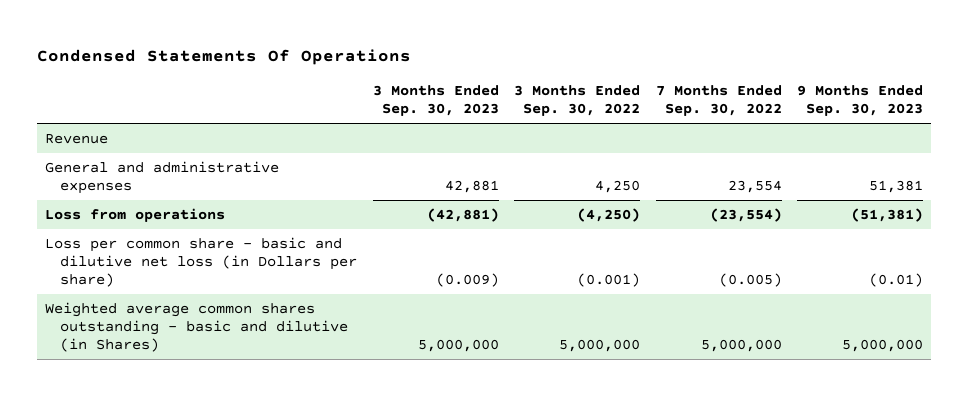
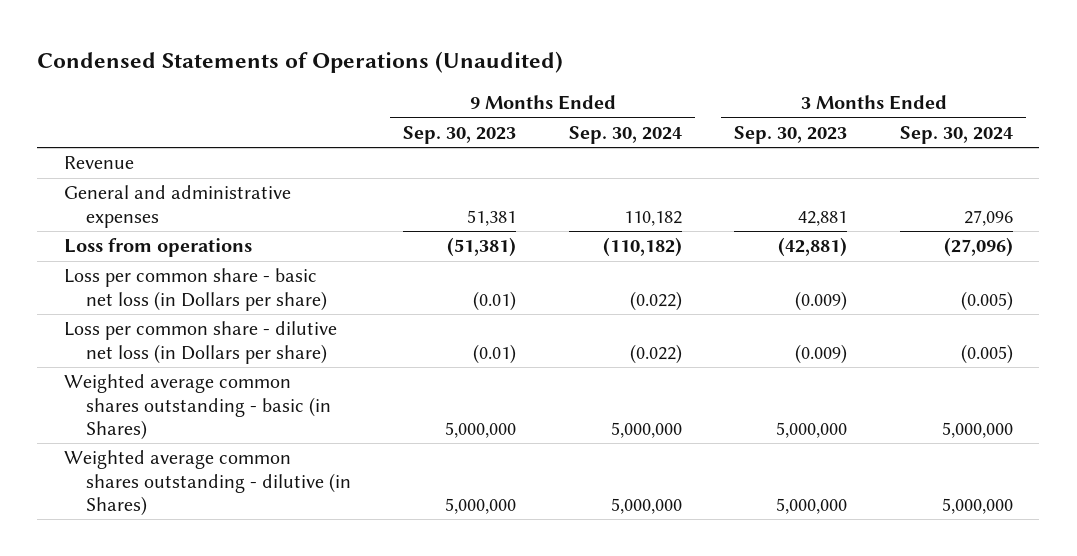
- Condensed Statements Of Operations
+ Condensed Statements of Operations (Unaudited)
- | 3 Months Ended Sep. 30, 2023 | 3 Months Ended Sep. 30, 2022 | 7 Months Ended Sep. 30, 2022 | 9 Months Ended Sep. 30, 2023
+ | 9 Months Ended Sep. 30, 2023 | 9 Months Ended Sep. 30, 2024 | 3 Months Ended Sep. 30, 2023 | 3 Months Ended Sep. 30, 2024
- Loss per common share - basic and dilutive net loss (in Dollars per share) | (0.009) | (0.001) | (0.005) | (0.01)
- Weighted average common shares outstanding - basic and dilutive (in Shares) | 5,000,000 | 5,000,000 | 5,000,000 | 5,000,000
+ Loss per common share - basic net loss (in Dollars per share) | (0.01) | (0.022) | (0.009) | (0.005)
+ Loss per common share - dilutive net loss (in Dollars per share) | (0.01) | (0.022) | (0.009) | (0.005)
+ Weighted average common shares outstanding - basic (in Shares) | 5,000,000 | 5,000,000 | 5,000,000 | 5,000,000
+ Weighted average common shares outstanding - dilutive (in Shares) | 5,000,000 | 5,000,000 | 5,000,000 | 5,000,000

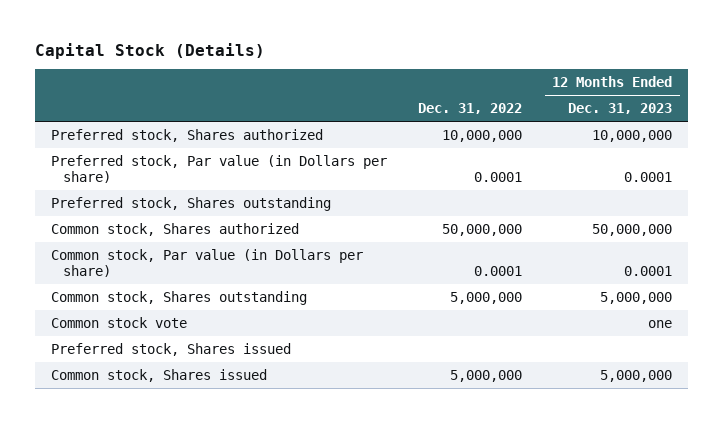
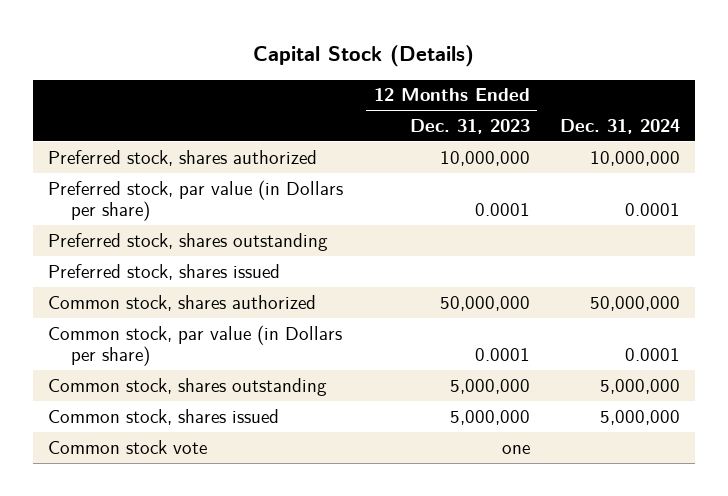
- | Dec. 31, 2022 | 12 Months Ended Dec. 31, 2023
+ | 12 Months Ended Dec. 31, 2023 | Dec. 31, 2024
- Preferred stock, Shares authorized | 10,000,000 | 10,000,000
- Preferred stock, Par value (in Dollars per share) | 0.0001 | 0.0001
- Preferred stock, Shares outstanding
- Common stock, Shares authorized | 50,000,000 | 50,000,000
- Common stock, Par value (in Dollars per share) | 0.0001 | 0.0001
- Common stock, Shares outstanding | 5,000,000 | 5,000,000
+ Preferred stock, shares authorized | 10,000,000 | 10,000,000
+ Preferred stock, par value (in Dollars per share) | 0.0001 | 0.0001
+ Preferred stock, shares outstanding
+ Preferred stock, shares issued
+ Common stock, shares authorized | 50,000,000 | 50,000,000
+ Common stock, par value (in Dollars per share) | 0.0001 | 0.0001
+ Common stock, shares outstanding | 5,000,000 | 5,000,000
+ Common stock, shares issued | 5,000,000 | 5,000,000
- Preferred stock, Shares issued
- Common stock, Shares issued | 5,000,000 | 5,000,000

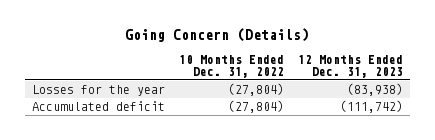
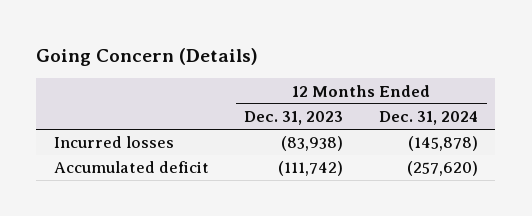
- | 10 Months Ended Dec. 31, 2022 | 12 Months Ended Dec. 31, 2023
+ | 12 Months Ended Dec. 31, 2023 | 12 Months Ended Dec. 31, 2024
- Losses for the year | (27,804) | (83,938)
+ Incurred losses | (83,938) | (145,878)

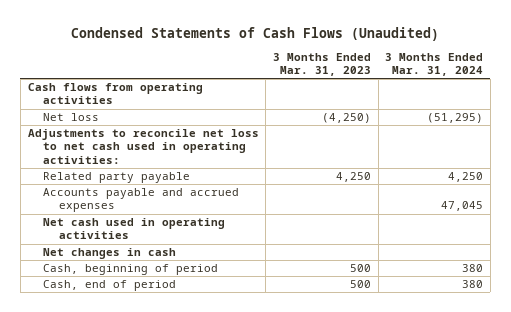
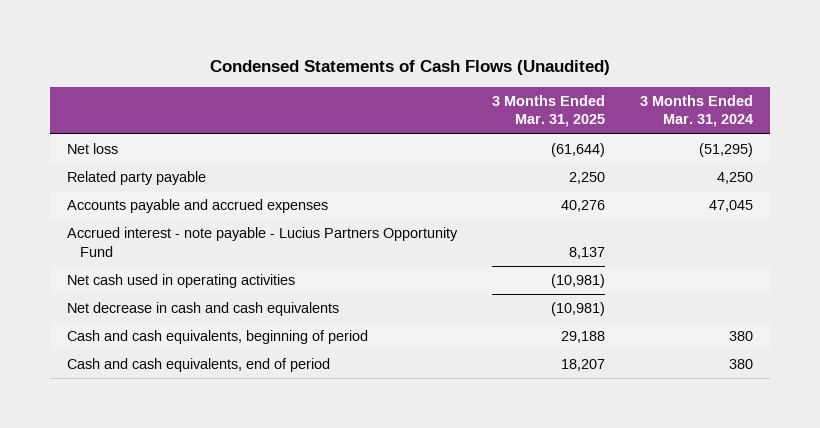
- | 3 Months Ended Mar. 31, 2023 | 3 Months Ended Mar. 31, 2024
+ | 3 Months Ended Mar. 31, 2025 | 3 Months Ended Mar. 31, 2024
- Cash flows from operating activities
- Adjustments to reconcile net loss to net cash used in operating activities:
+ Accrued interest - note payable - Lucius Partners Opportunity Fund | 8,137 |
- Net changes in cash
- Cash, beginning of period | 500 | 380
- Cash, end of period | 500 | 380
+ Net decrease in cash and cash equivalents | (10,981) |
+ Cash and cash equivalents, beginning of period | 29,188 | 380
+ Cash and cash equivalents, end of period | 18,207 | 380

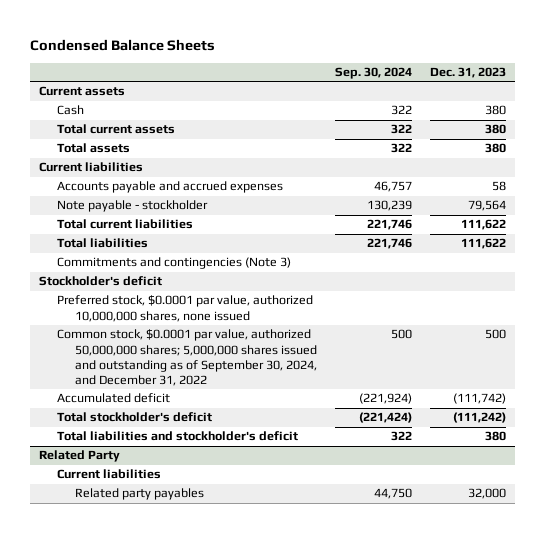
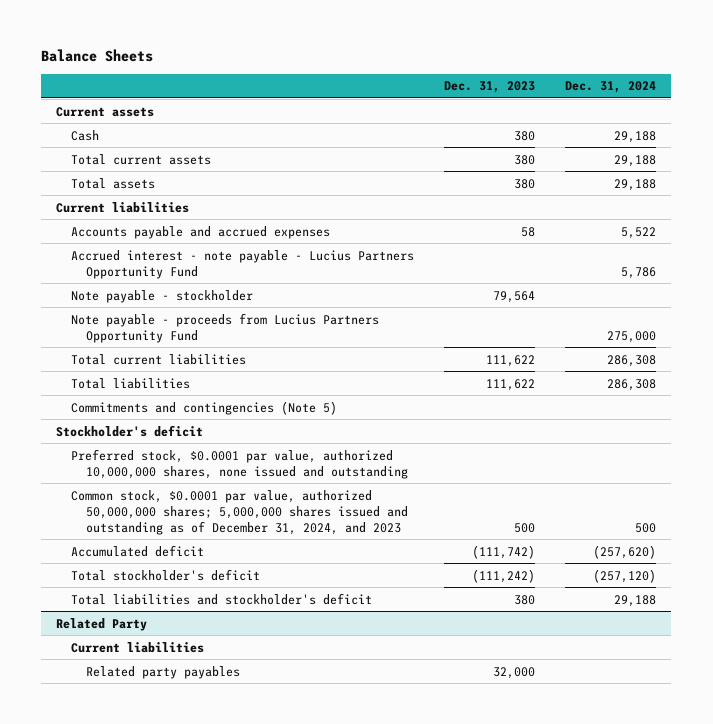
- Condensed Balance Sheets
+ Balance Sheets
- | Sep. 30, 2024 | Dec. 31, 2023
+ | Dec. 31, 2023 | Dec. 31, 2024
+ Accrued interest - note payable - Lucius Partners Opportunity Fund | | 5,786
+ Note payable - proceeds from Lucius Partners Opportunity Fund | | 275,000
- Commitments and contingencies (Note 3)
+ Commitments and contingencies (Note 5)
- Preferred stock, $0.0001 par value, authorized 10,000,000 shares, none issued
- Common stock, $0.0001 par value, authorized 50,000,000 shares; 5,000,000 shares issued and outstanding as of September 30, 2024, and December 31, 2022 | 500 | 500
+ Preferred stock, $0.0001 par value, authorized 10,000,000 shares, none issued and outstanding
+ Common stock, $0.0001 par value, authorized 50,000,000 shares; 5,000,000 shares issued and outstanding as of December 31, 2024, and 2023 | 500 | 500

